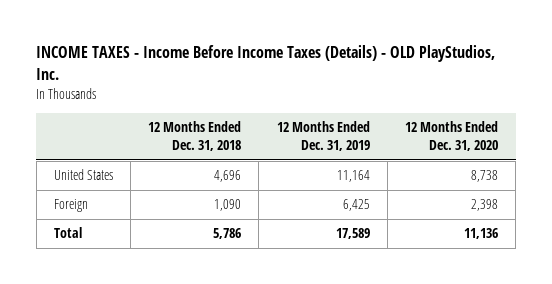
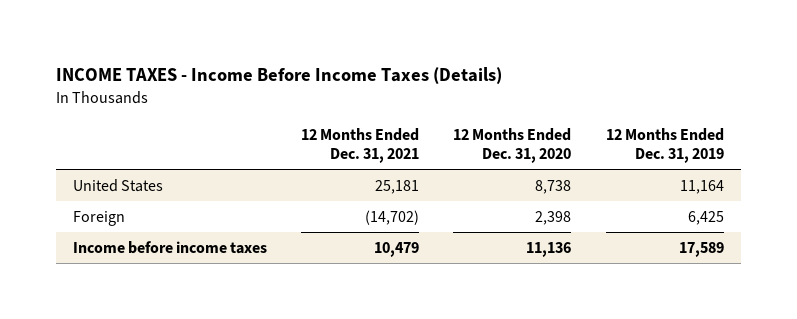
- INCOME TAXES - Income Before Income Taxes (Details) - OLD PlayStudios, Inc.
+ INCOME TAXES - Income Before Income Taxes (Details)
- | 12 Months Ended Dec. 31, 2018 | 12 Months Ended Dec. 31, 2019 | 12 Months Ended Dec. 31, 2020
+ | 12 Months Ended Dec. 31, 2021 | 12 Months Ended Dec. 31, 2020 | 12 Months Ended Dec. 31, 2019
- Total | 5,786 | 17,589 | 11,136
+ Income before income taxes | 10,479 | 11,136 | 17,589

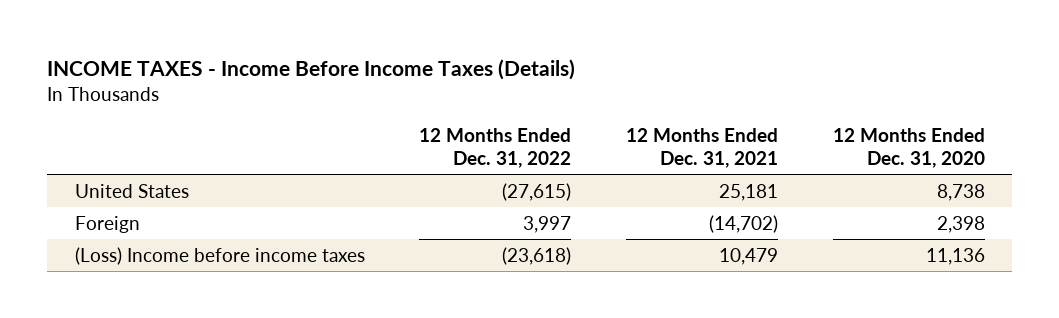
- | 12 Months Ended Dec. 31, 2021 | 12 Months Ended Dec. 31, 2020 | 12 Months Ended Dec. 31, 2019
+ | 12 Months Ended Dec. 31, 2022 | 12 Months Ended Dec. 31, 2021 | 12 Months Ended Dec. 31, 2020
- Income before income taxes | 10,479 | 11,136 | 17,589
+ (Loss) Income before income taxes | (23,618) | 10,479 | 11,136

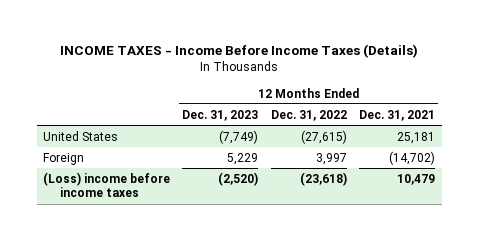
- | 12 Months Ended Dec. 31, 2022 | 12 Months Ended Dec. 31, 2021 | 12 Months Ended Dec. 31, 2020
+ | 12 Months Ended Dec. 31, 2023 | 12 Months Ended Dec. 31, 2022 | 12 Months Ended Dec. 31, 2021
- (Loss) Income before income taxes | (23,618) | 10,479 | 11,136
+ (Loss) income before income taxes | (2,520) | (23,618) | 10,479

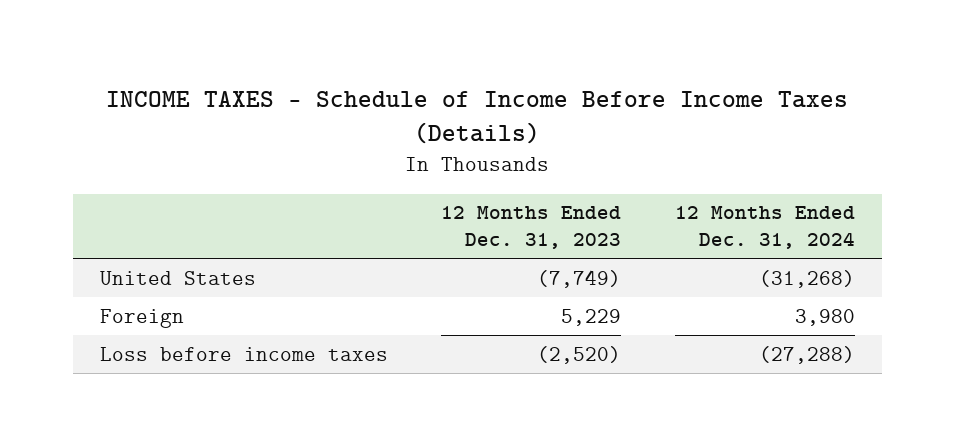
- INCOME TAXES - Income Before Income Taxes (Details)
+ INCOME TAXES - Schedule of Income Before Income Taxes (Details)
- | 12 Months Ended Dec. 31, 2023 | 12 Months Ended Dec. 31, 2022 | 12 Months Ended Dec. 31, 2021
+ | 12 Months Ended Dec. 31, 2023 | 12 Months Ended Dec. 31, 2024
- (Loss) income before income taxes | (2,520) | (23,618) | 10,479
+ Loss before income taxes | (2,520) | (27,288)

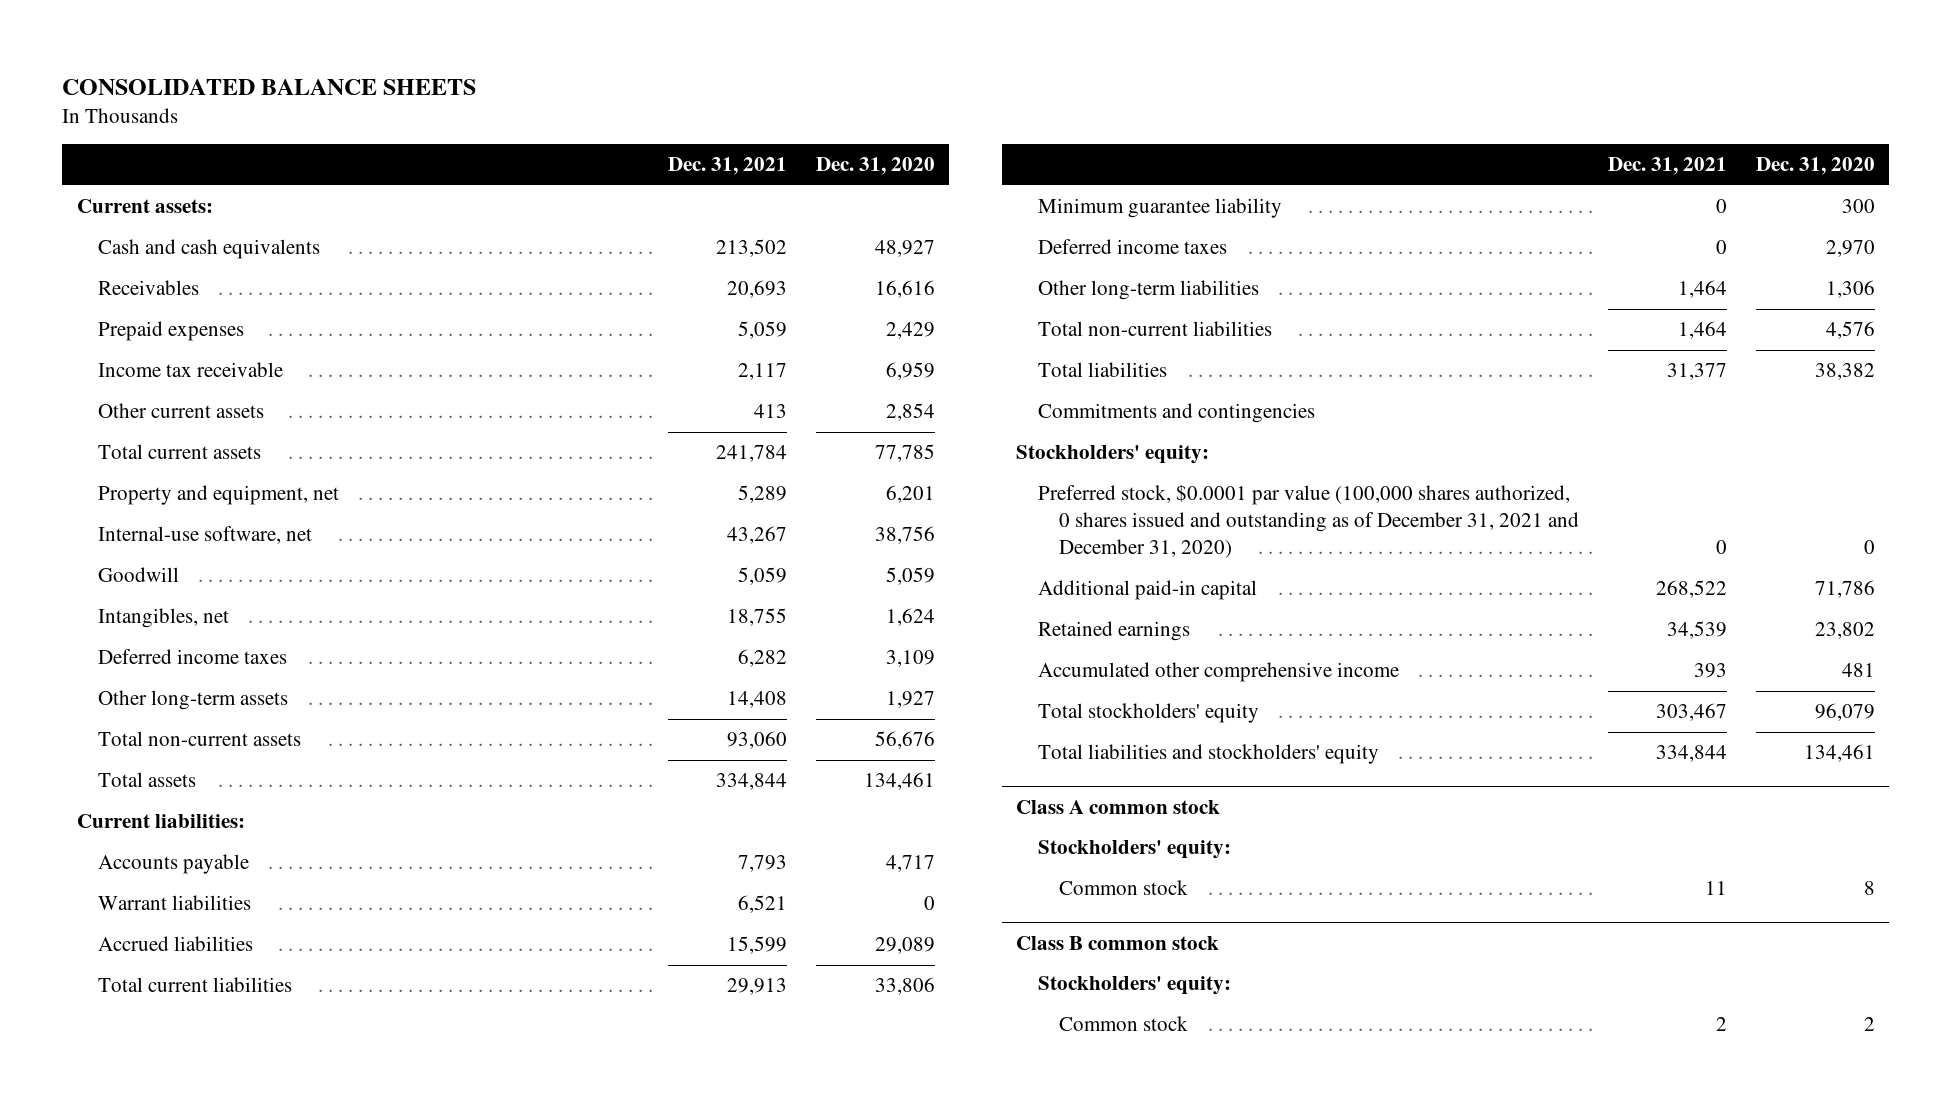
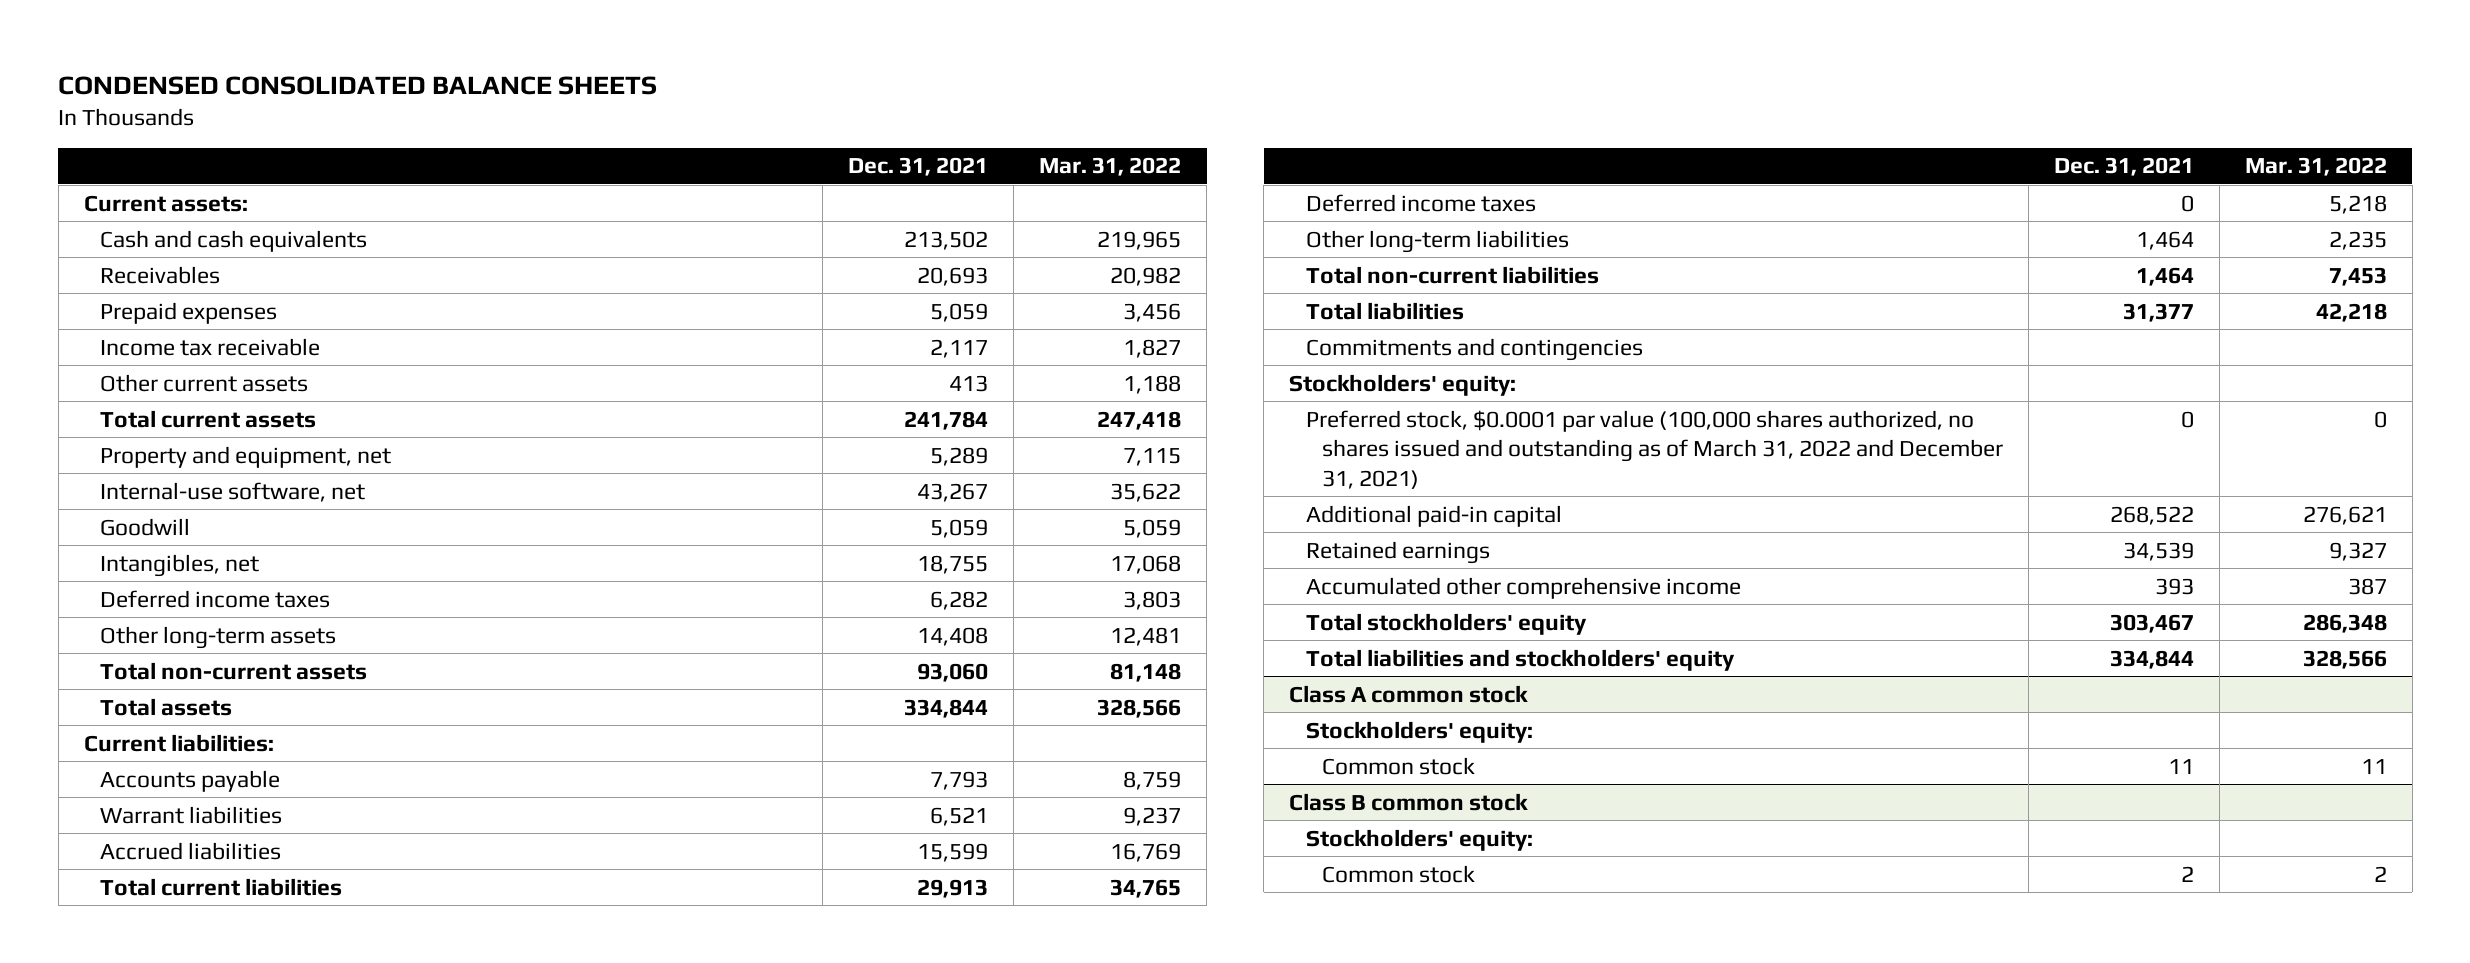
- CONSOLIDATED BALANCE SHEETS
+ CONDENSED CONSOLIDATED BALANCE SHEETS
- | Dec. 31, 2021 | Dec. 31, 2020
+ | Dec. 31, 2021 | Mar. 31, 2022
- Minimum guarantee liability | 0 | 300
- Preferred stock, $0.0001 par value (100,000 shares authorized, 0 shares issued and outstanding as of December 31, 2021 and December 31, 2020) | 0 | 0
+ Preferred stock, $0.0001 par value (100,000 shares authorized, no shares issued and outstanding as of March 31, 2022 and December 31, 2021) | 0 | 0

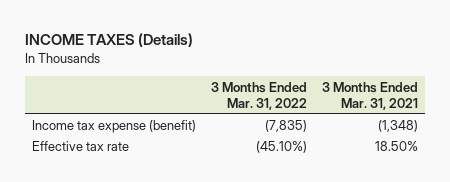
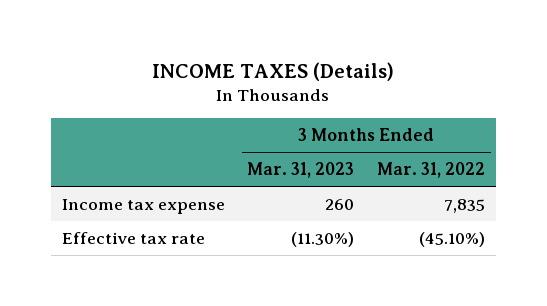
- | 3 Months Ended Mar. 31, 2022 | 3 Months Ended Mar. 31, 2021
+ | 3 Months Ended Mar. 31, 2023 | 3 Months Ended Mar. 31, 2022
- Income tax expense (benefit) | (7,835) | (1,348)
+ Income tax expense | 260 | 7,835

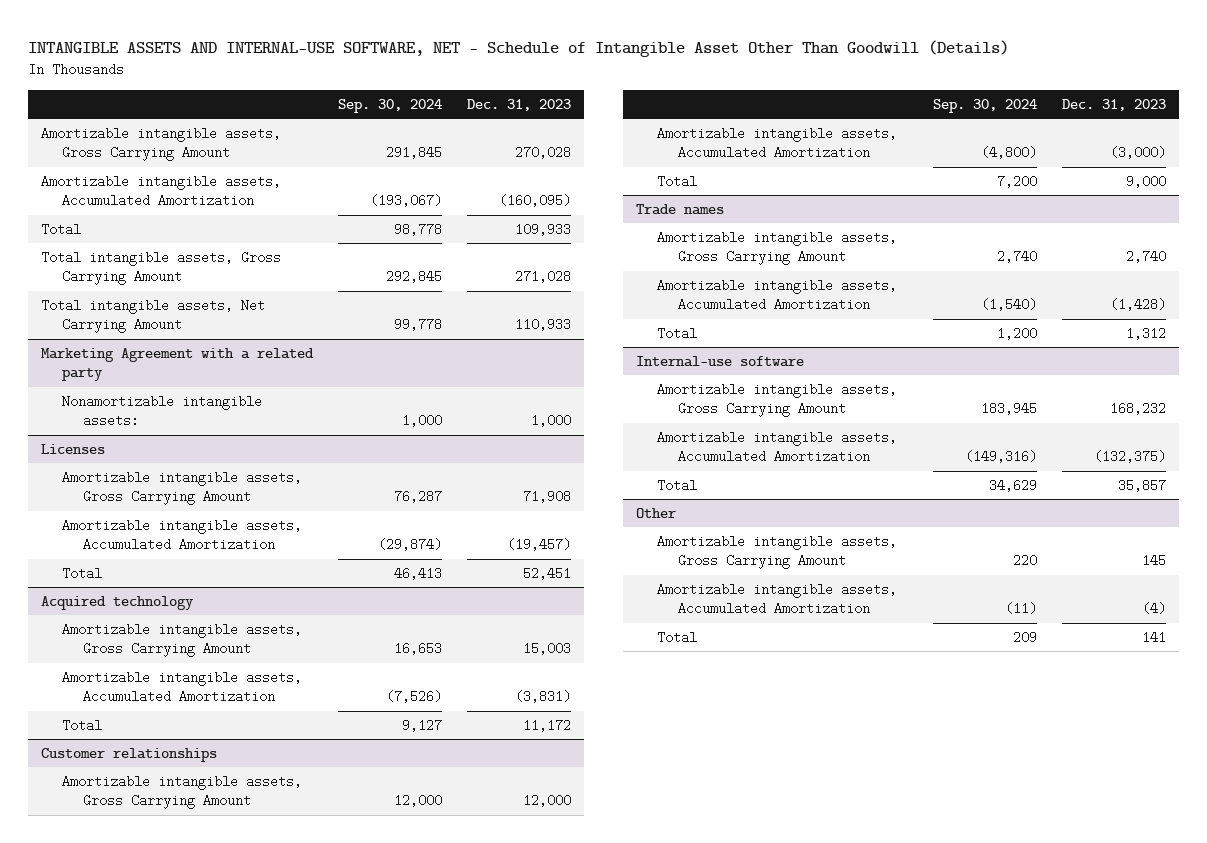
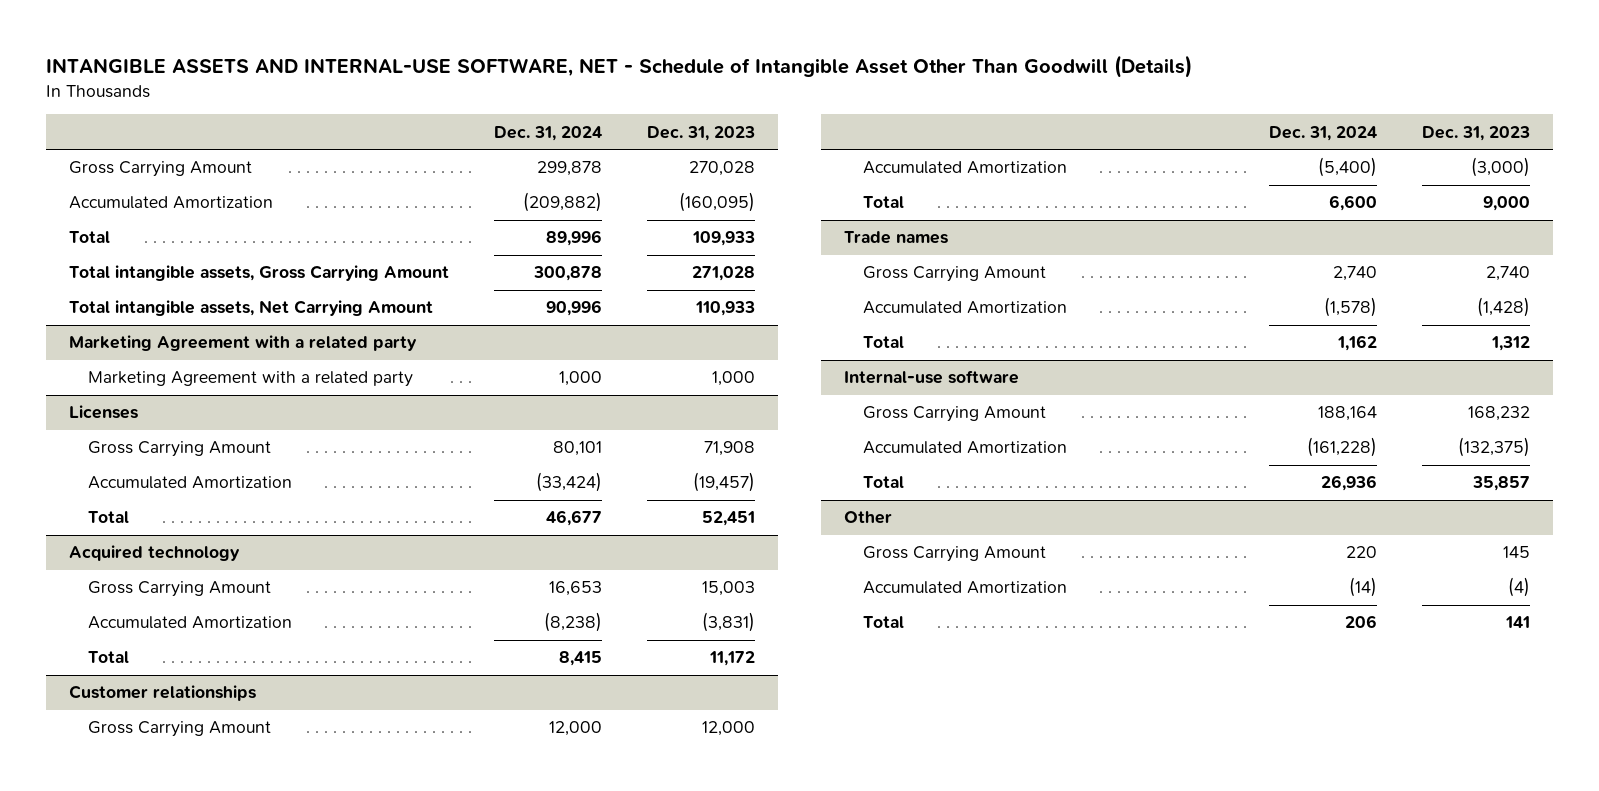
- | Sep. 30, 2024 | Dec. 31, 2023
+ | Dec. 31, 2024 | Dec. 31, 2023
- Amortizable intangible assets, Gross Carrying Amount | 291,845 | 270,028
- Amortizable intangible assets, Accumulated Amortization | (193,067) | (160,095)
+ Gross Carrying Amount | 299,878 | 270,028
+ Accumulated Amortization | (209,882) | (160,095)
@ Marketing Agreement with a related party
- Nonamortizable intangible assets: | 1,000 | 1,000
+ Marketing Agreement with a related party | 1,000 | 1,000
@ Licenses
- Amortizable intangible assets, Gross Carrying Amount | 76,287 | 71,908
- Amortizable intangible assets, Accumulated Amortization | (29,874) | (19,457)
+ Gross Carrying Amount | 80,101 | 71,908
+ Accumulated Amortization | (33,424) | (19,457)
@ Acquired technology
- Amortizable intangible assets, Gross Carrying Amount | 16,653 | 15,003
- Amortizable intangible assets, Accumulated Amortization | (7,526) | (3,831)
+ Gross Carrying Amount | 16,653 | 15,003
+ Accumulated Amortization | (8,238) | (3,831)
@ Customer relationships
- Amortizable intangible assets, Gross Carrying Amount | 12,000 | 12,000
- Amortizable intangible assets, Accumulated Amortization | (4,800) | (3,000)
+ Gross Carrying Amount | 12,000 | 12,000
+ Accumulated Amortization | (5,400) | (3,000)
@ Trade names
- Amortizable intangible assets, Gross Carrying Amount | 2,740 | 2,740
- Amortizable intangible assets, Accumulated Amortization | (1,540) | (1,428)
+ Gross Carrying Amount | 2,740 | 2,740
+ Accumulated Amortization | (1,578) | (1,428)
@ Internal-use software
- Amortizable intangible assets, Gross Carrying Amount | 183,945 | 168,232
- Amortizable intangible assets, Accumulated Amortization | (149,316) | (132,375)
+ Gross Carrying Amount | 188,164 | 168,232
+ Accumulated Amortization | (161,228) | (132,375)
@ Other
- Amortizable intangible assets, Gross Carrying Amount | 220 | 145
- Amortizable intangible assets, Accumulated Amortization | (11) | (4)
+ Gross Carrying Amount | 220 | 145
+ Accumulated Amortization | (14) | (4)

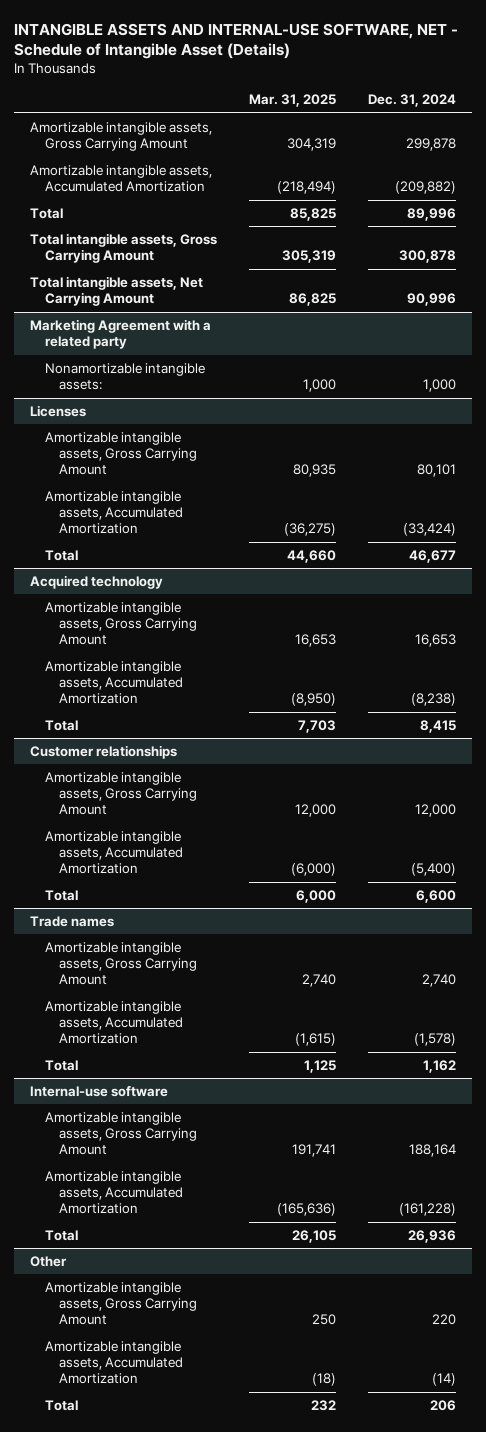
- INTANGIBLE ASSETS AND INTERNAL-USE SOFTWARE, NET - Schedule of Intangible Asset Other Than Goodwill (Details)
+ INTANGIBLE ASSETS AND INTERNAL-USE SOFTWARE, NET - Schedule of Intangible Asset (Details)
- | Dec. 31, 2024 | Dec. 31, 2023
+ | Mar. 31, 2025 | Dec. 31, 2024
- Gross Carrying Amount | 299,878 | 270,028
- Accumulated Amortization | (209,882) | (160,095)
+ Amortizable intangible assets, Gross Carrying Amount | 304,319 | 299,878
+ Amortizable intangible assets, Accumulated Amortization | (218,494) | (209,882)
@ Marketing Agreement with a related party
- Marketing Agreement with a related party | 1,000 | 1,000
+ Nonamortizable intangible assets: | 1,000 | 1,000
@ Licenses
- Gross Carrying Amount | 80,101 | 71,908
- Accumulated Amortization | (33,424) | (19,457)
+ Amortizable intangible assets, Gross Carrying Amount | 80,935 | 80,101
+ Amortizable intangible assets, Accumulated Amortization | (36,275) | (33,424)
@ Acquired technology
- Gross Carrying Amount | 16,653 | 15,003
- Accumulated Amortization | (8,238) | (3,831)
+ Amortizable intangible assets, Gross Carrying Amount | 16,653 | 16,653
+ Amortizable intangible assets, Accumulated Amortization | (8,950) | (8,238)
@ Customer relationships
- Gross Carrying Amount | 12,000 | 12,000
- Accumulated Amortization | (5,400) | (3,000)
+ Amortizable intangible assets, Gross Carrying Amount | 12,000 | 12,000
+ Amortizable intangible assets, Accumulated Amortization | (6,000) | (5,400)
@ Trade names
- Gross Carrying Amount | 2,740 | 2,740
- Accumulated Amortization | (1,578) | (1,428)
+ Amortizable intangible assets, Gross Carrying Amount | 2,740 | 2,740
+ Amortizable intangible assets, Accumulated Amortization | (1,615) | (1,578)
@ Internal-use software
- Gross Carrying Amount | 188,164 | 168,232
- Accumulated Amortization | (161,228) | (132,375)
+ Amortizable intangible assets, Gross Carrying Amount | 191,741 | 188,164
+ Amortizable intangible assets, Accumulated Amortization | (165,636) | (161,228)
@ Other
- Gross Carrying Amount | 220 | 145
- Accumulated Amortization | (14) | (4)
+ Amortizable intangible assets, Gross Carrying Amount | 250 | 220
+ Amortizable intangible assets, Accumulated Amortization | (18) | (14)

